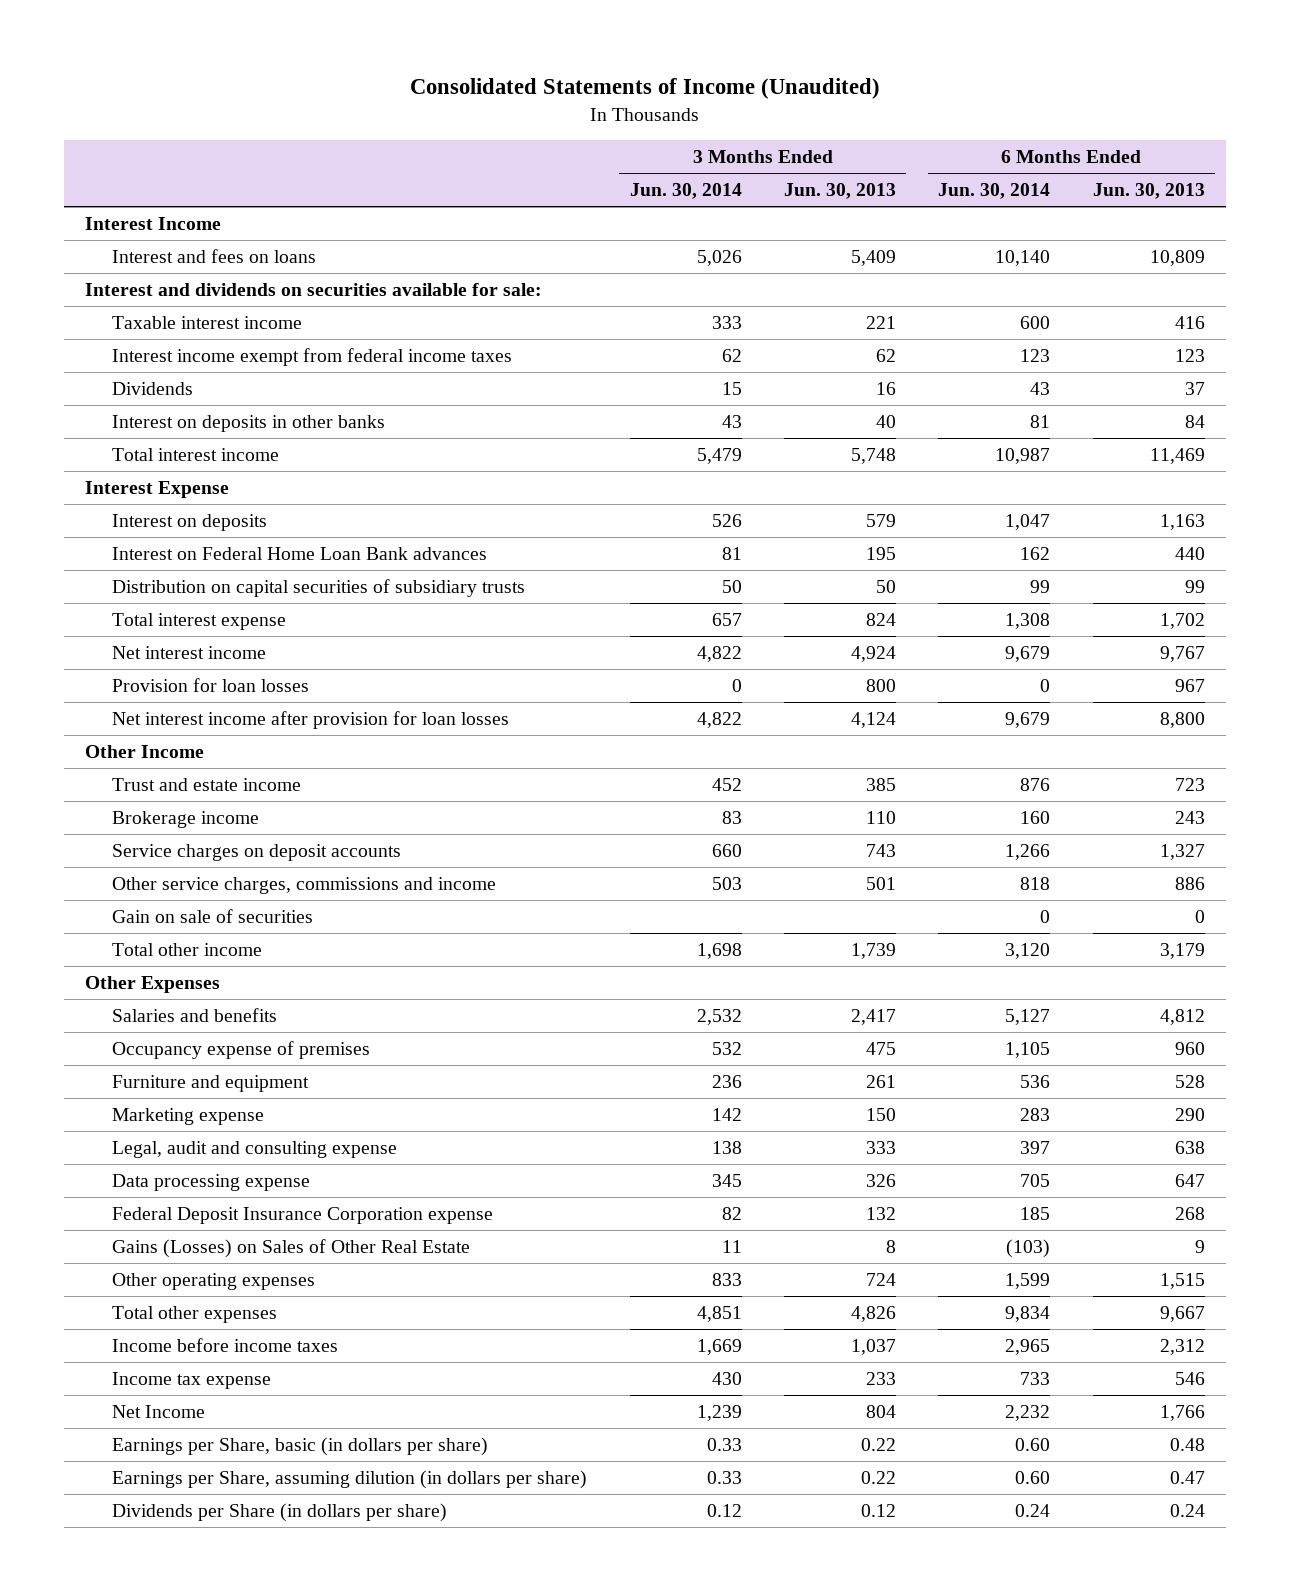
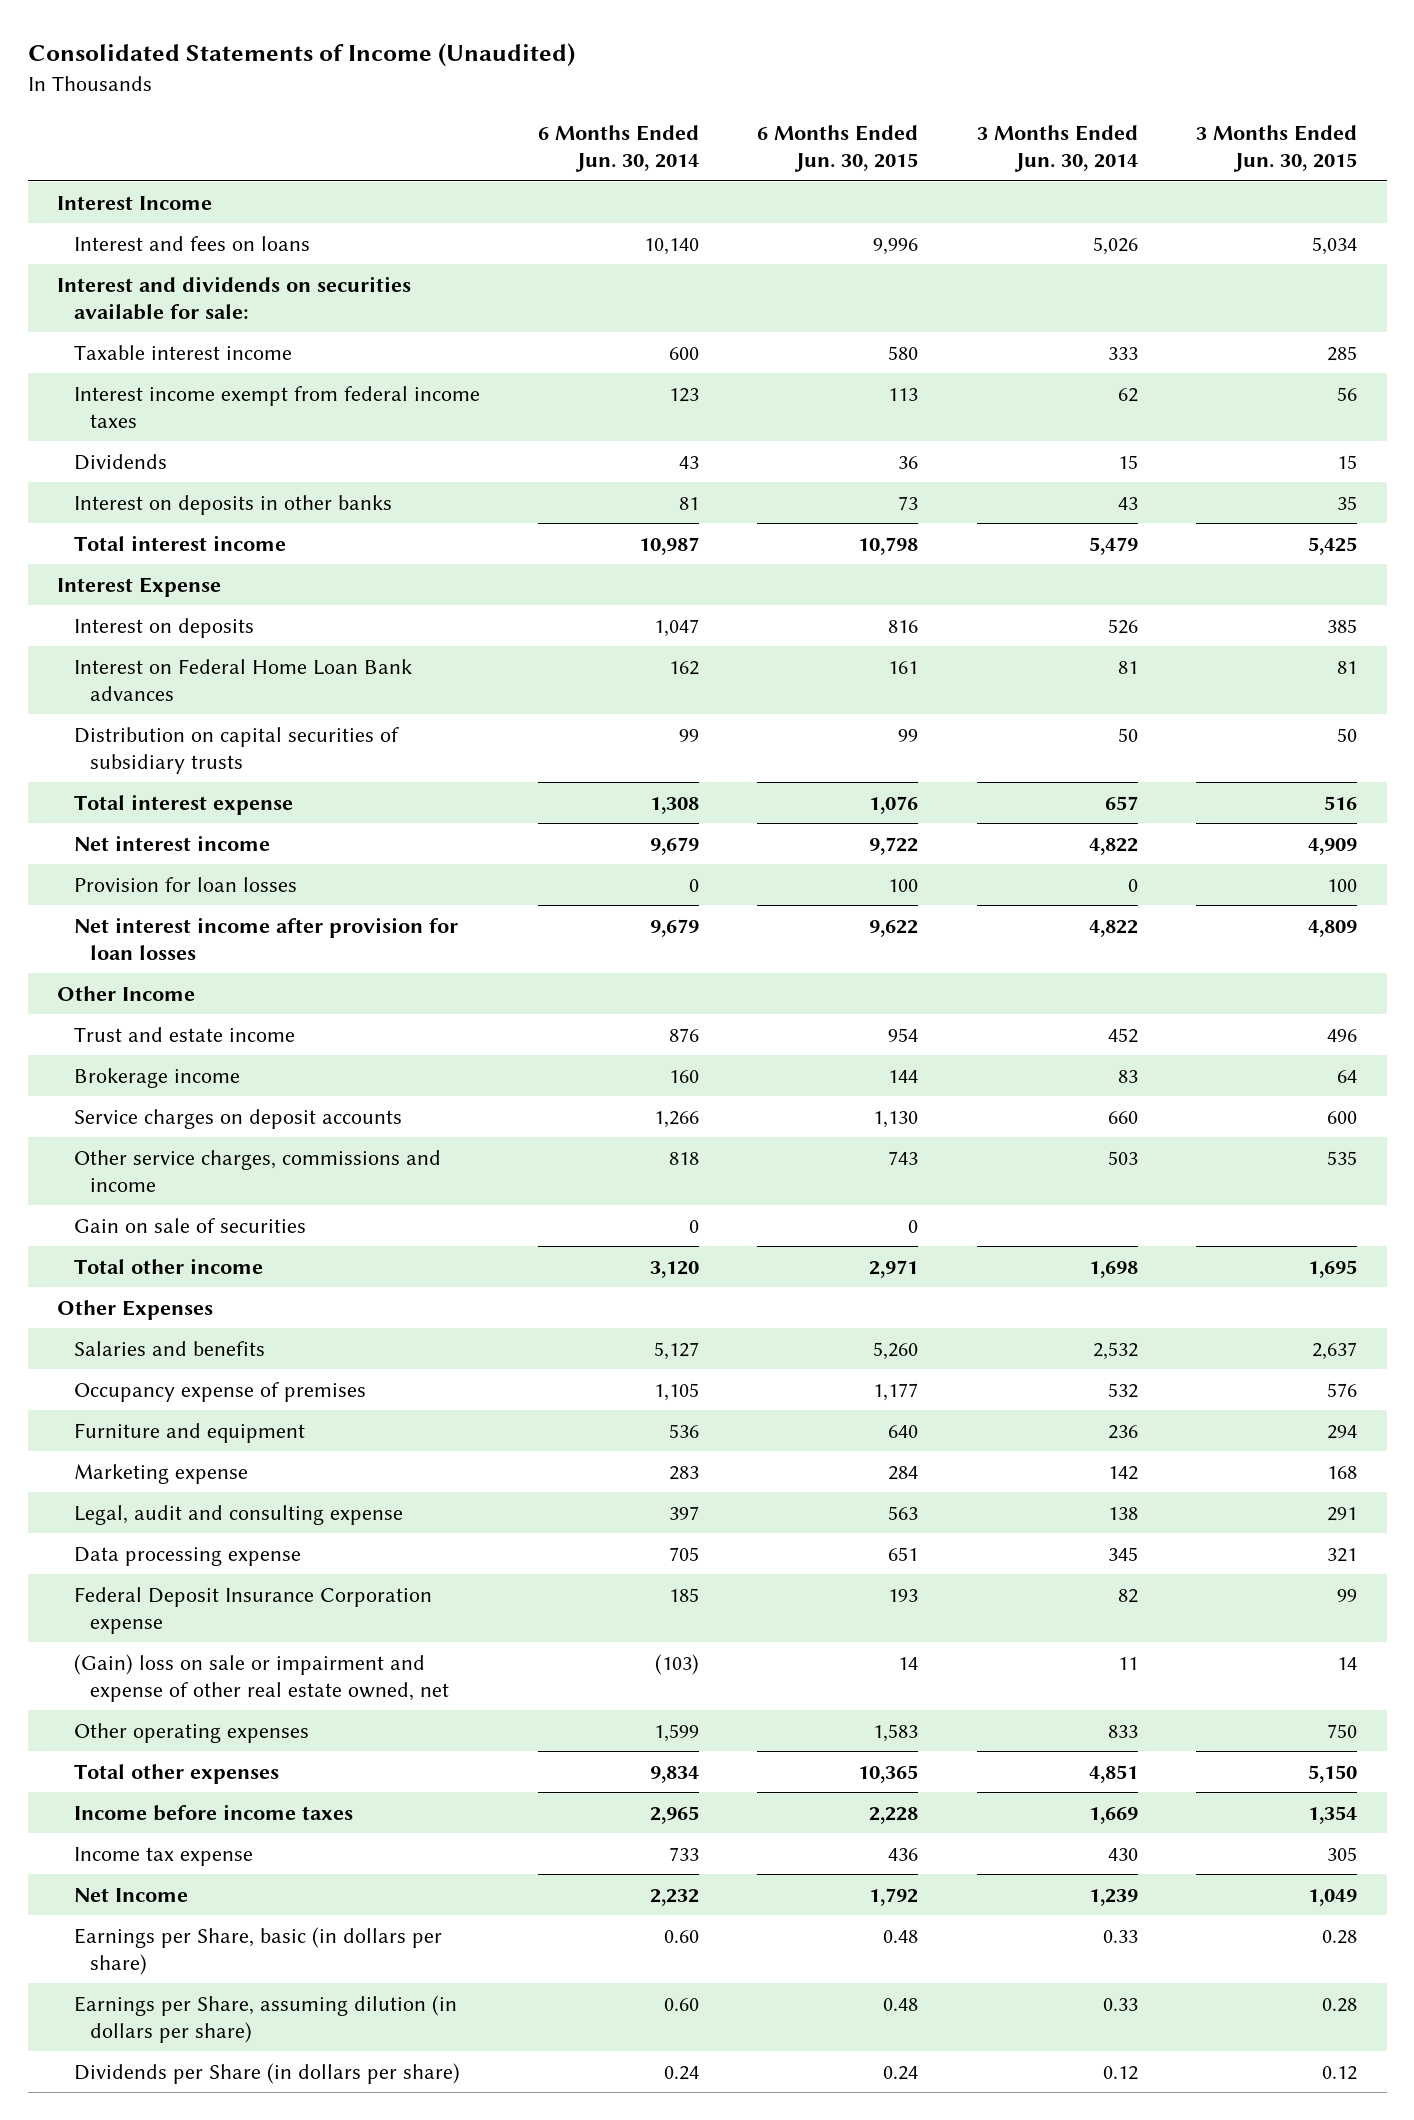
- | 3 Months Ended Jun. 30, 2014 | 3 Months Ended Jun. 30, 2013 | 6 Months Ended Jun. 30, 2014 | 6 Months Ended Jun. 30, 2013
+ | 6 Months Ended Jun. 30, 2014 | 6 Months Ended Jun. 30, 2015 | 3 Months Ended Jun. 30, 2014 | 3 Months Ended Jun. 30, 2015
- Gains (Losses) on Sales of Other Real Estate | 11 | 8 | (103) | 9
+ (Gain) loss on sale or impairment and expense of other real estate owned, net | (103) | 14 | 11 | 14

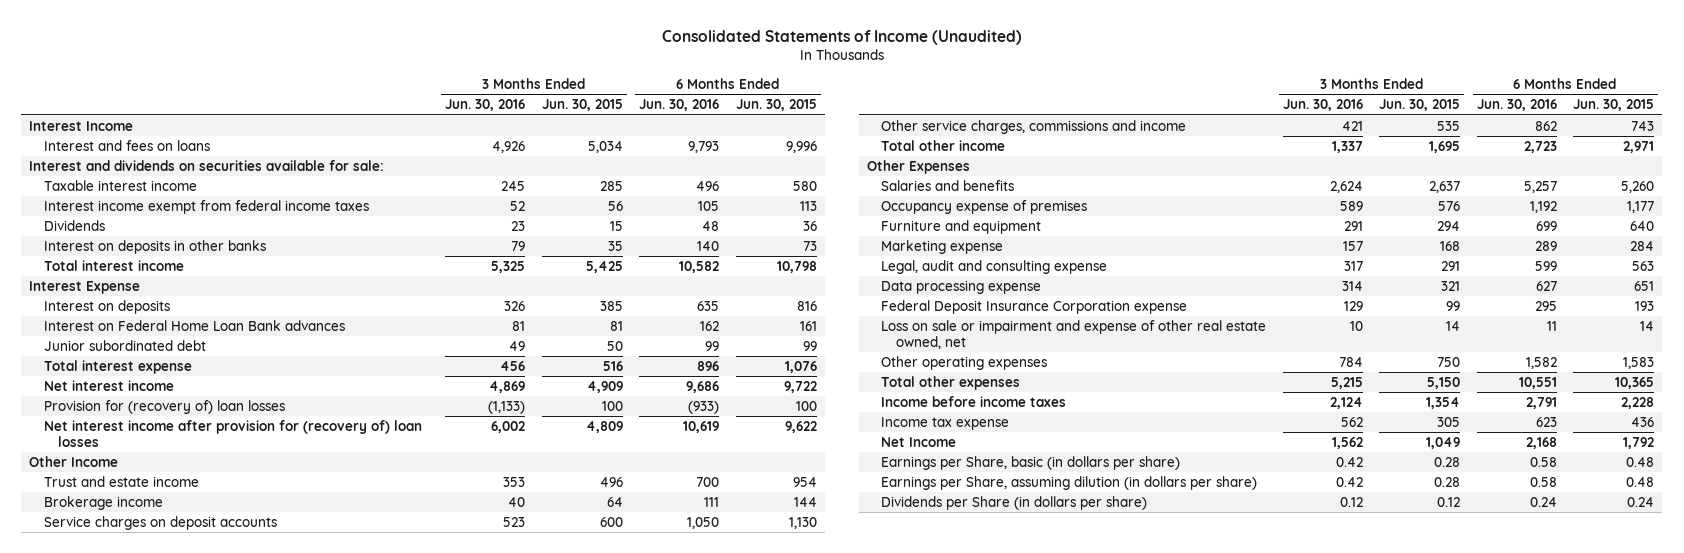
- | 6 Months Ended Jun. 30, 2014 | 6 Months Ended Jun. 30, 2015 | 3 Months Ended Jun. 30, 2014 | 3 Months Ended Jun. 30, 2015
+ | 3 Months Ended Jun. 30, 2016 | 3 Months Ended Jun. 30, 2015 | 6 Months Ended Jun. 30, 2016 | 6 Months Ended Jun. 30, 2015
- Distribution on capital securities of subsidiary trusts | 99 | 99 | 50 | 50
+ Junior subordinated debt | 49 | 50 | 99 | 99
- Provision for loan losses | 0 | 100 | 0 | 100
- Net interest income after provision for loan losses | 9,679 | 9,622 | 4,822 | 4,809
+ Provision for (recovery of) loan losses | (1,133) | 100 | (933) | 100
+ Net interest income after provision for (recovery of) loan losses | 6,002 | 4,809 | 10,619 | 9,622
- Gain on sale of securities | 0 | 0 | |
- (Gain) loss on sale or impairment and expense of other real estate owned, net | (103) | 14 | 11 | 14
+ Loss on sale or impairment and expense of other real estate owned, net | 10 | 14 | 11 | 14

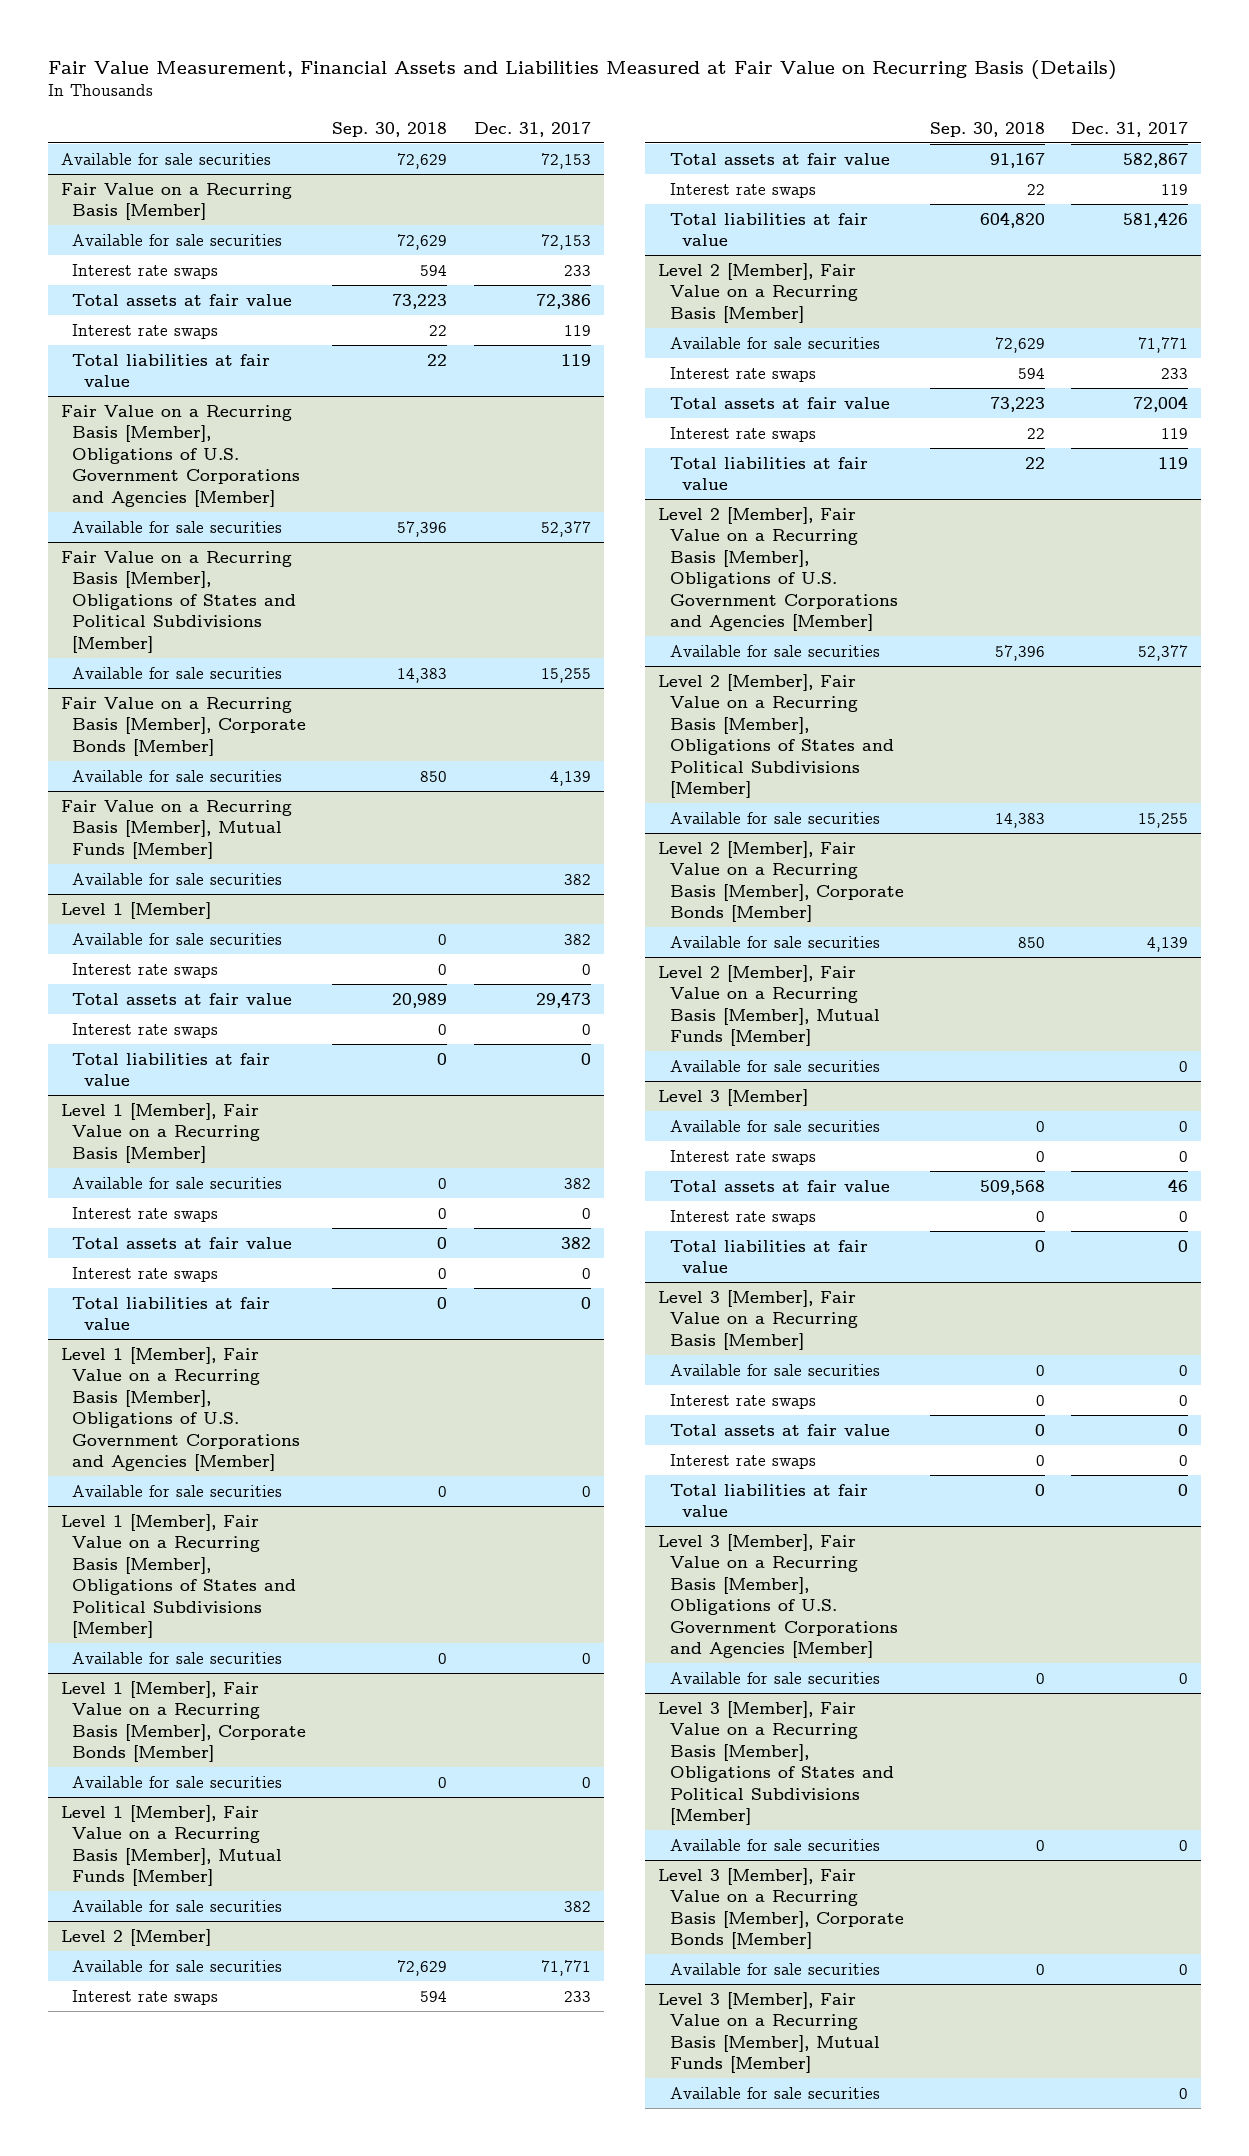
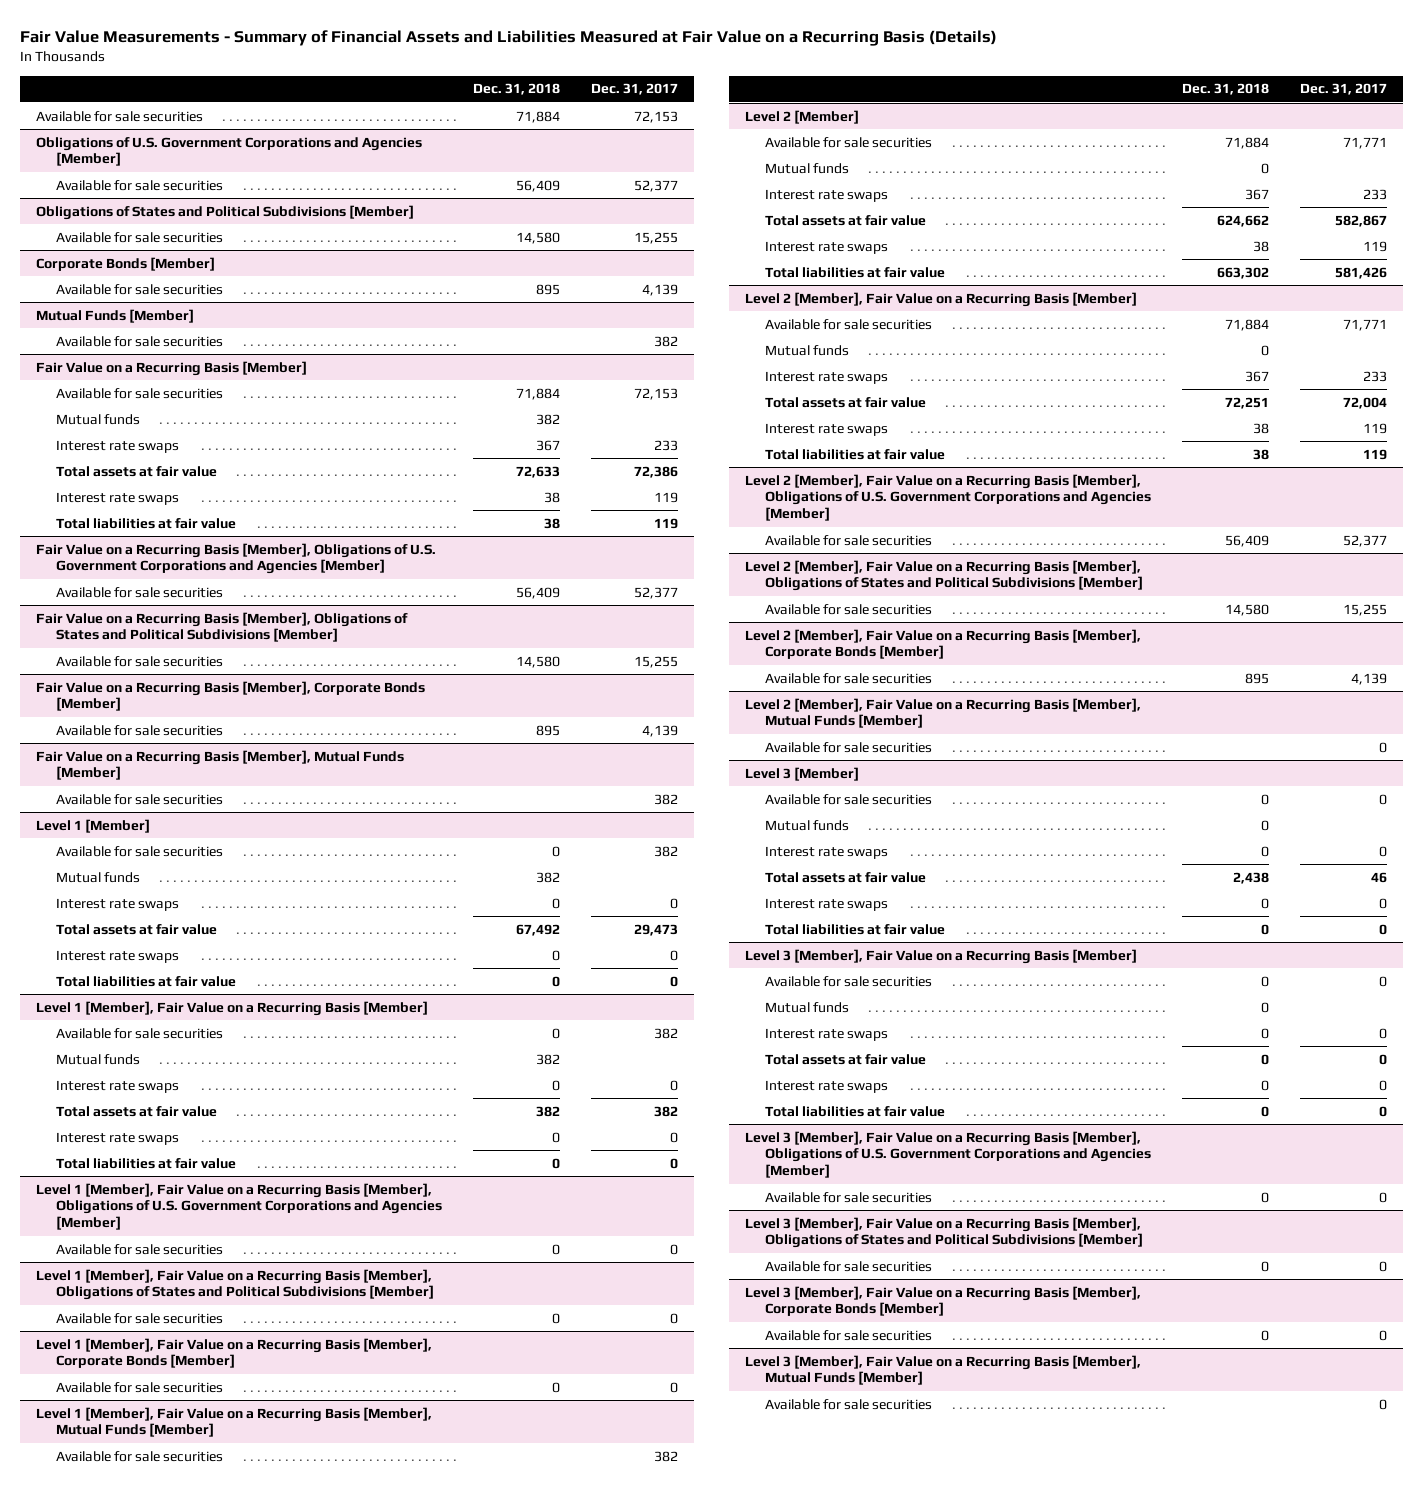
- Fair Value Measurement, Financial Assets and Liabilities Measured at Fair Value on Recurring Basis (Details)
+ Fair Value Measurements - Summary of Financial Assets and Liabilities Measured at Fair Value on a Recurring Basis (Details)
- | Sep. 30, 2018 | Dec. 31, 2017
+ | Dec. 31, 2018 | Dec. 31, 2017
+ Obligations of U.S. Government Corporations and Agencies [Member]
+ Available for sale securities | 56,409 | 52,377
+ Obligations of States and Political Subdivisions [Member]
+ Available for sale securities | 14,580 | 15,255
+ Corporate Bonds [Member]
+ Available for sale securities | 895 | 4,139
+ Mutual Funds [Member]
+ Available for sale securities | | 382
@ Fair Value on a Recurring Basis [Member]
+ Mutual funds | 382 |
@ Level 1 [Member]
+ Mutual funds | 382 |
@ Level 1 [Member], Fair Value on a Recurring Basis [Member]
+ Mutual funds | 382 |
@ Level 2 [Member]
+ Mutual funds | 0 |
@ Level 2 [Member], Fair Value on a Recurring Basis [Member]
+ Mutual funds | 0 |
@ Level 3 [Member]
+ Mutual funds | 0 |
@ Level 3 [Member], Fair Value on a Recurring Basis [Member]
+ Mutual funds | 0 |

